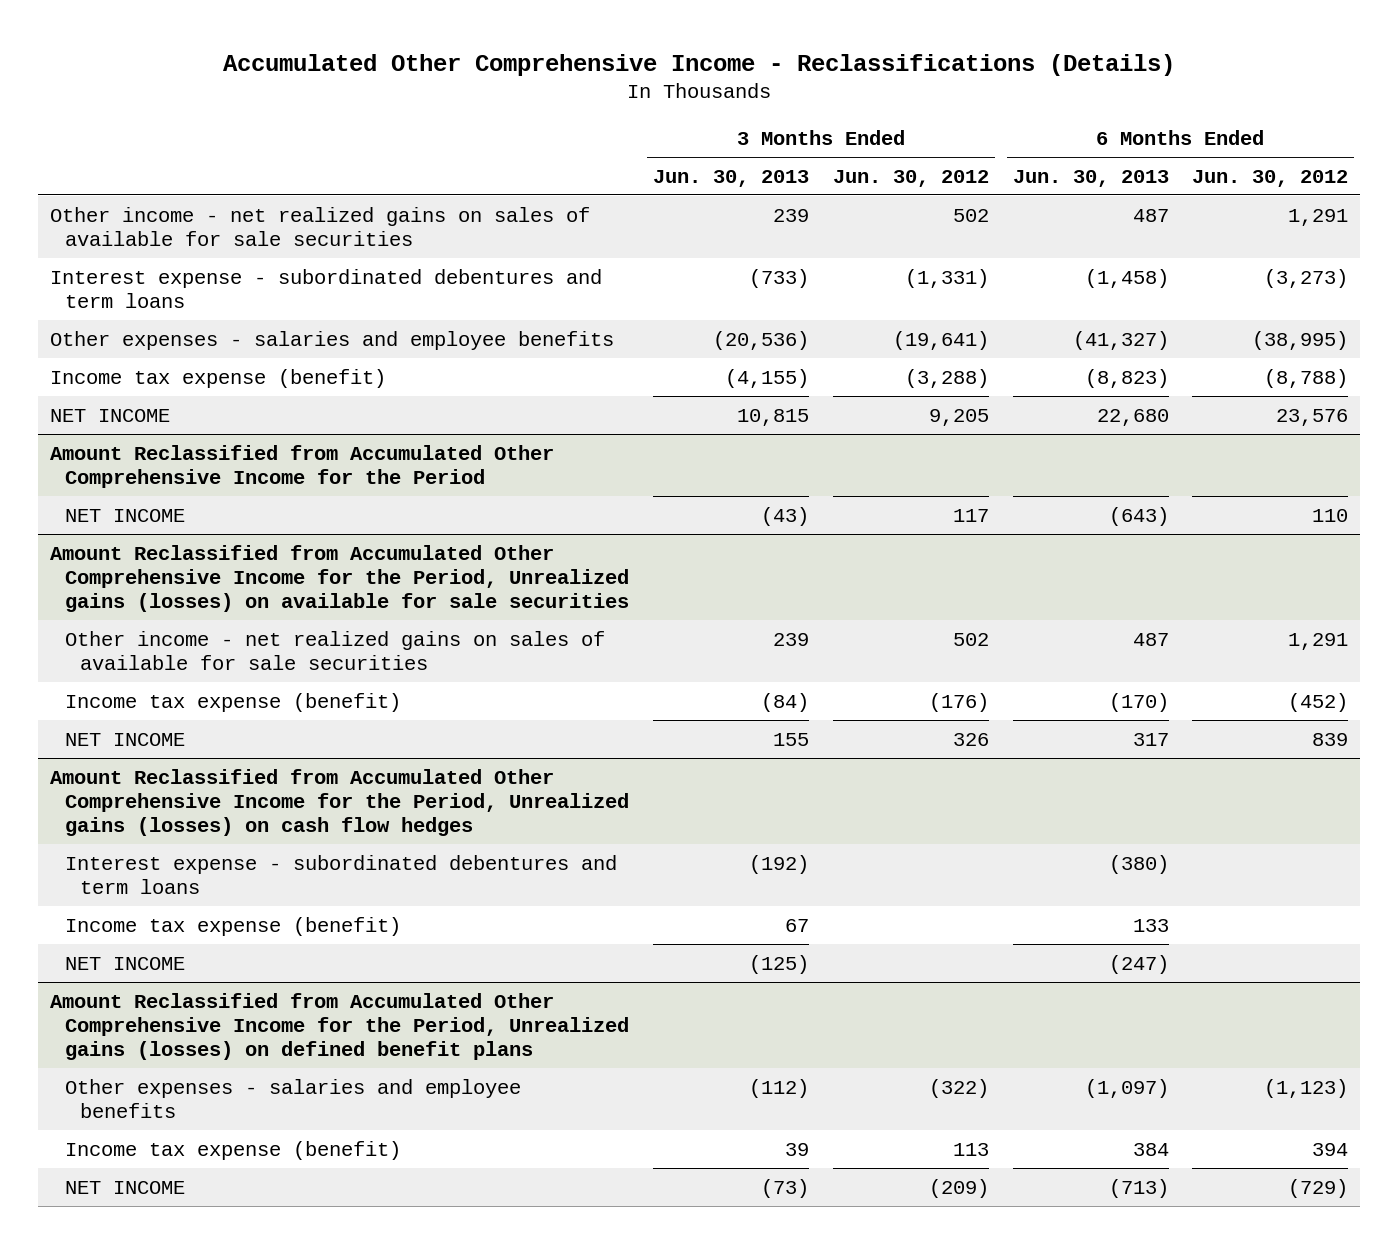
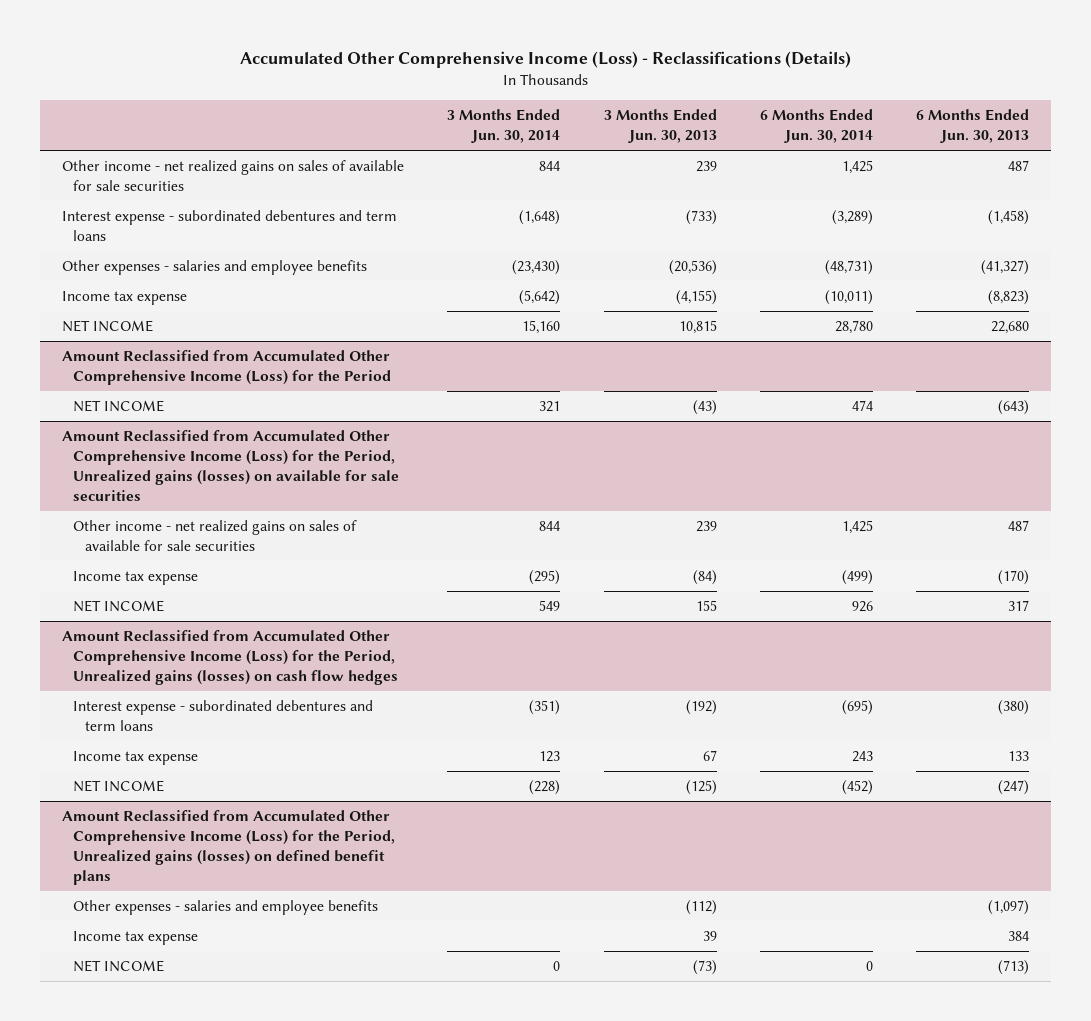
- Accumulated Other Comprehensive Income - Reclassifications (Details)
+ Accumulated Other Comprehensive Income (Loss) - Reclassifications (Details)
- | 3 Months Ended Jun. 30, 2013 | 3 Months Ended Jun. 30, 2012 | 6 Months Ended Jun. 30, 2013 | 6 Months Ended Jun. 30, 2012
+ | 3 Months Ended Jun. 30, 2014 | 3 Months Ended Jun. 30, 2013 | 6 Months Ended Jun. 30, 2014 | 6 Months Ended Jun. 30, 2013
- Income tax expense (benefit) | (4,155) | (3,288) | (8,823) | (8,788)
+ Income tax expense | (5,642) | (4,155) | (10,011) | (8,823)
- Amount Reclassified from Accumulated Other Comprehensive Income for the Period
+ Amount Reclassified from Accumulated Other Comprehensive Income (Loss) for the Period
- Amount Reclassified from Accumulated Other Comprehensive Income for the Period, Unrealized gains (losses) on available for sale securities
+ Amount Reclassified from Accumulated Other Comprehensive Income (Loss) for the Period, Unrealized gains (losses) on available for sale securities
- Income tax expense (benefit) | (84) | (176) | (170) | (452)
+ Income tax expense | (295) | (84) | (499) | (170)
- Amount Reclassified from Accumulated Other Comprehensive Income for the Period, Unrealized gains (losses) on cash flow hedges
+ Amount Reclassified from Accumulated Other Comprehensive Income (Loss) for the Period, Unrealized gains (losses) on cash flow hedges
- Income tax expense (benefit) | 67 | | 133 |
+ Income tax expense | 123 | 67 | 243 | 133
- Amount Reclassified from Accumulated Other Comprehensive Income for the Period, Unrealized gains (losses) on defined benefit plans
+ Amount Reclassified from Accumulated Other Comprehensive Income (Loss) for the Period, Unrealized gains (losses) on defined benefit plans
- Income tax expense (benefit) | 39 | 113 | 384 | 394
+ Income tax expense | | 39 | | 384

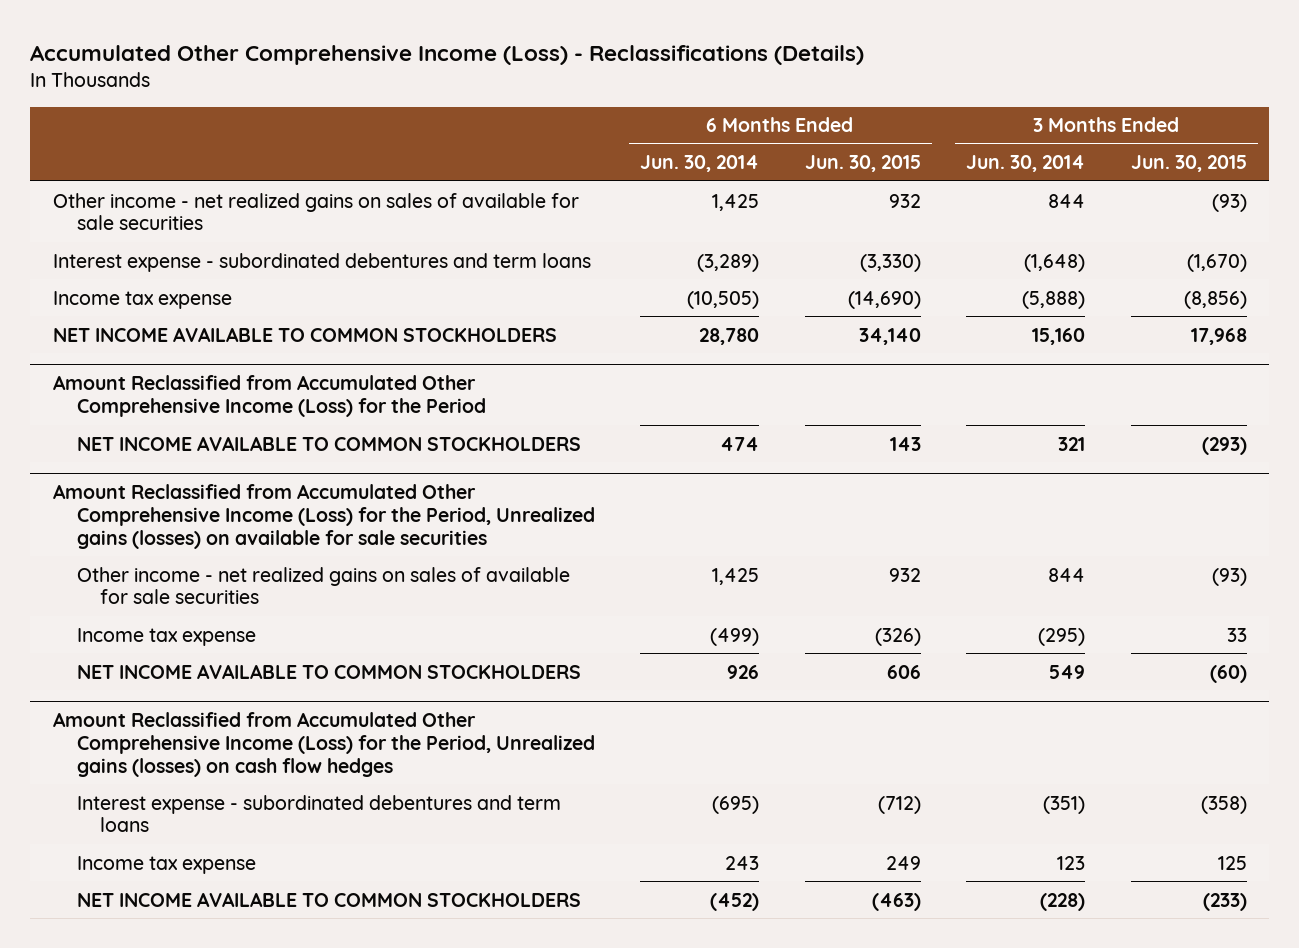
- | 3 Months Ended Jun. 30, 2014 | 3 Months Ended Jun. 30, 2013 | 6 Months Ended Jun. 30, 2014 | 6 Months Ended Jun. 30, 2013
+ | 6 Months Ended Jun. 30, 2014 | 6 Months Ended Jun. 30, 2015 | 3 Months Ended Jun. 30, 2014 | 3 Months Ended Jun. 30, 2015
- Other expenses - salaries and employee benefits | (23,430) | (20,536) | (48,731) | (41,327)
- Income tax expense | (5,642) | (4,155) | (10,011) | (8,823)
- NET INCOME | 15,160 | 10,815 | 28,780 | 22,680
+ Income tax expense | (10,505) | (14,690) | (5,888) | (8,856)
+ NET INCOME AVAILABLE TO COMMON STOCKHOLDERS | 28,780 | 34,140 | 15,160 | 17,968
@ Amount Reclassified from Accumulated Other Comprehensive Income (Loss) for the Period
- NET INCOME | 321 | (43) | 474 | (643)
+ NET INCOME AVAILABLE TO COMMON STOCKHOLDERS | 474 | 143 | 321 | (293)
@ Amount Reclassified from Accumulated Other Comprehensive Income (Loss) for the Period, Unrealized gains (losses) on available for sale securities
- NET INCOME | 549 | 155 | 926 | 317
+ NET INCOME AVAILABLE TO COMMON STOCKHOLDERS | 926 | 606 | 549 | (60)
@ Amount Reclassified from Accumulated Other Comprehensive Income (Loss) for the Period, Unrealized gains (losses) on cash flow hedges
- NET INCOME | (228) | (125) | (452) | (247)
- Amount Reclassified from Accumulated Other Comprehensive Income (Loss) for the Period, Unrealized gains (losses) on defined benefit plans
- Other expenses - salaries and employee benefits | | (112) | | (1,097)
- Income tax expense | | 39 | | 384
- NET INCOME | 0 | (73) | 0 | (713)
@ Amount Reclassified from Accumulated Other Comprehensive Income (Loss) for the Period, Unrealized gains (losses) on cash flow hedges
+ NET INCOME AVAILABLE TO COMMON STOCKHOLDERS | (452) | (463) | (228) | (233)

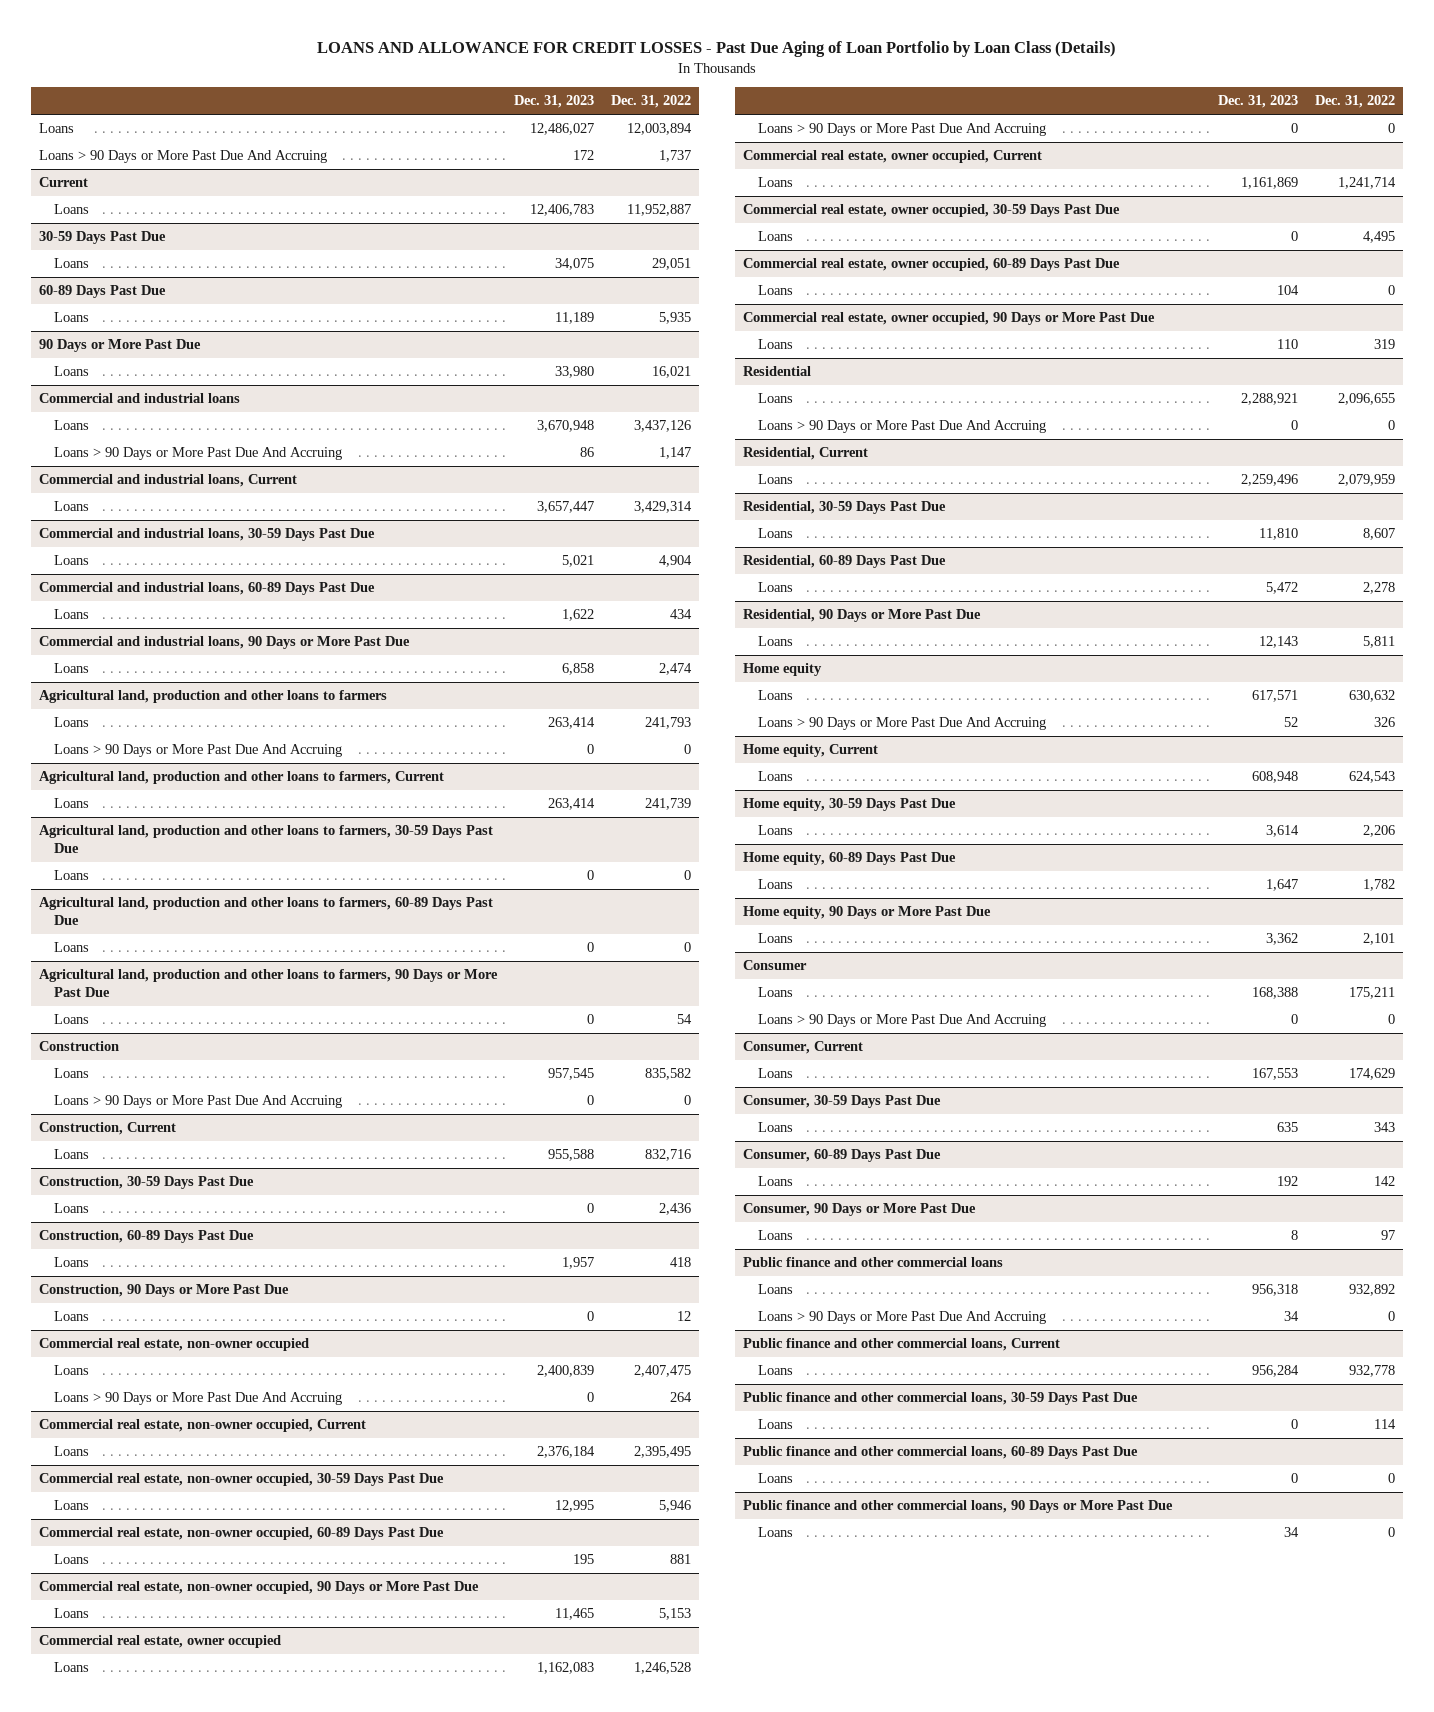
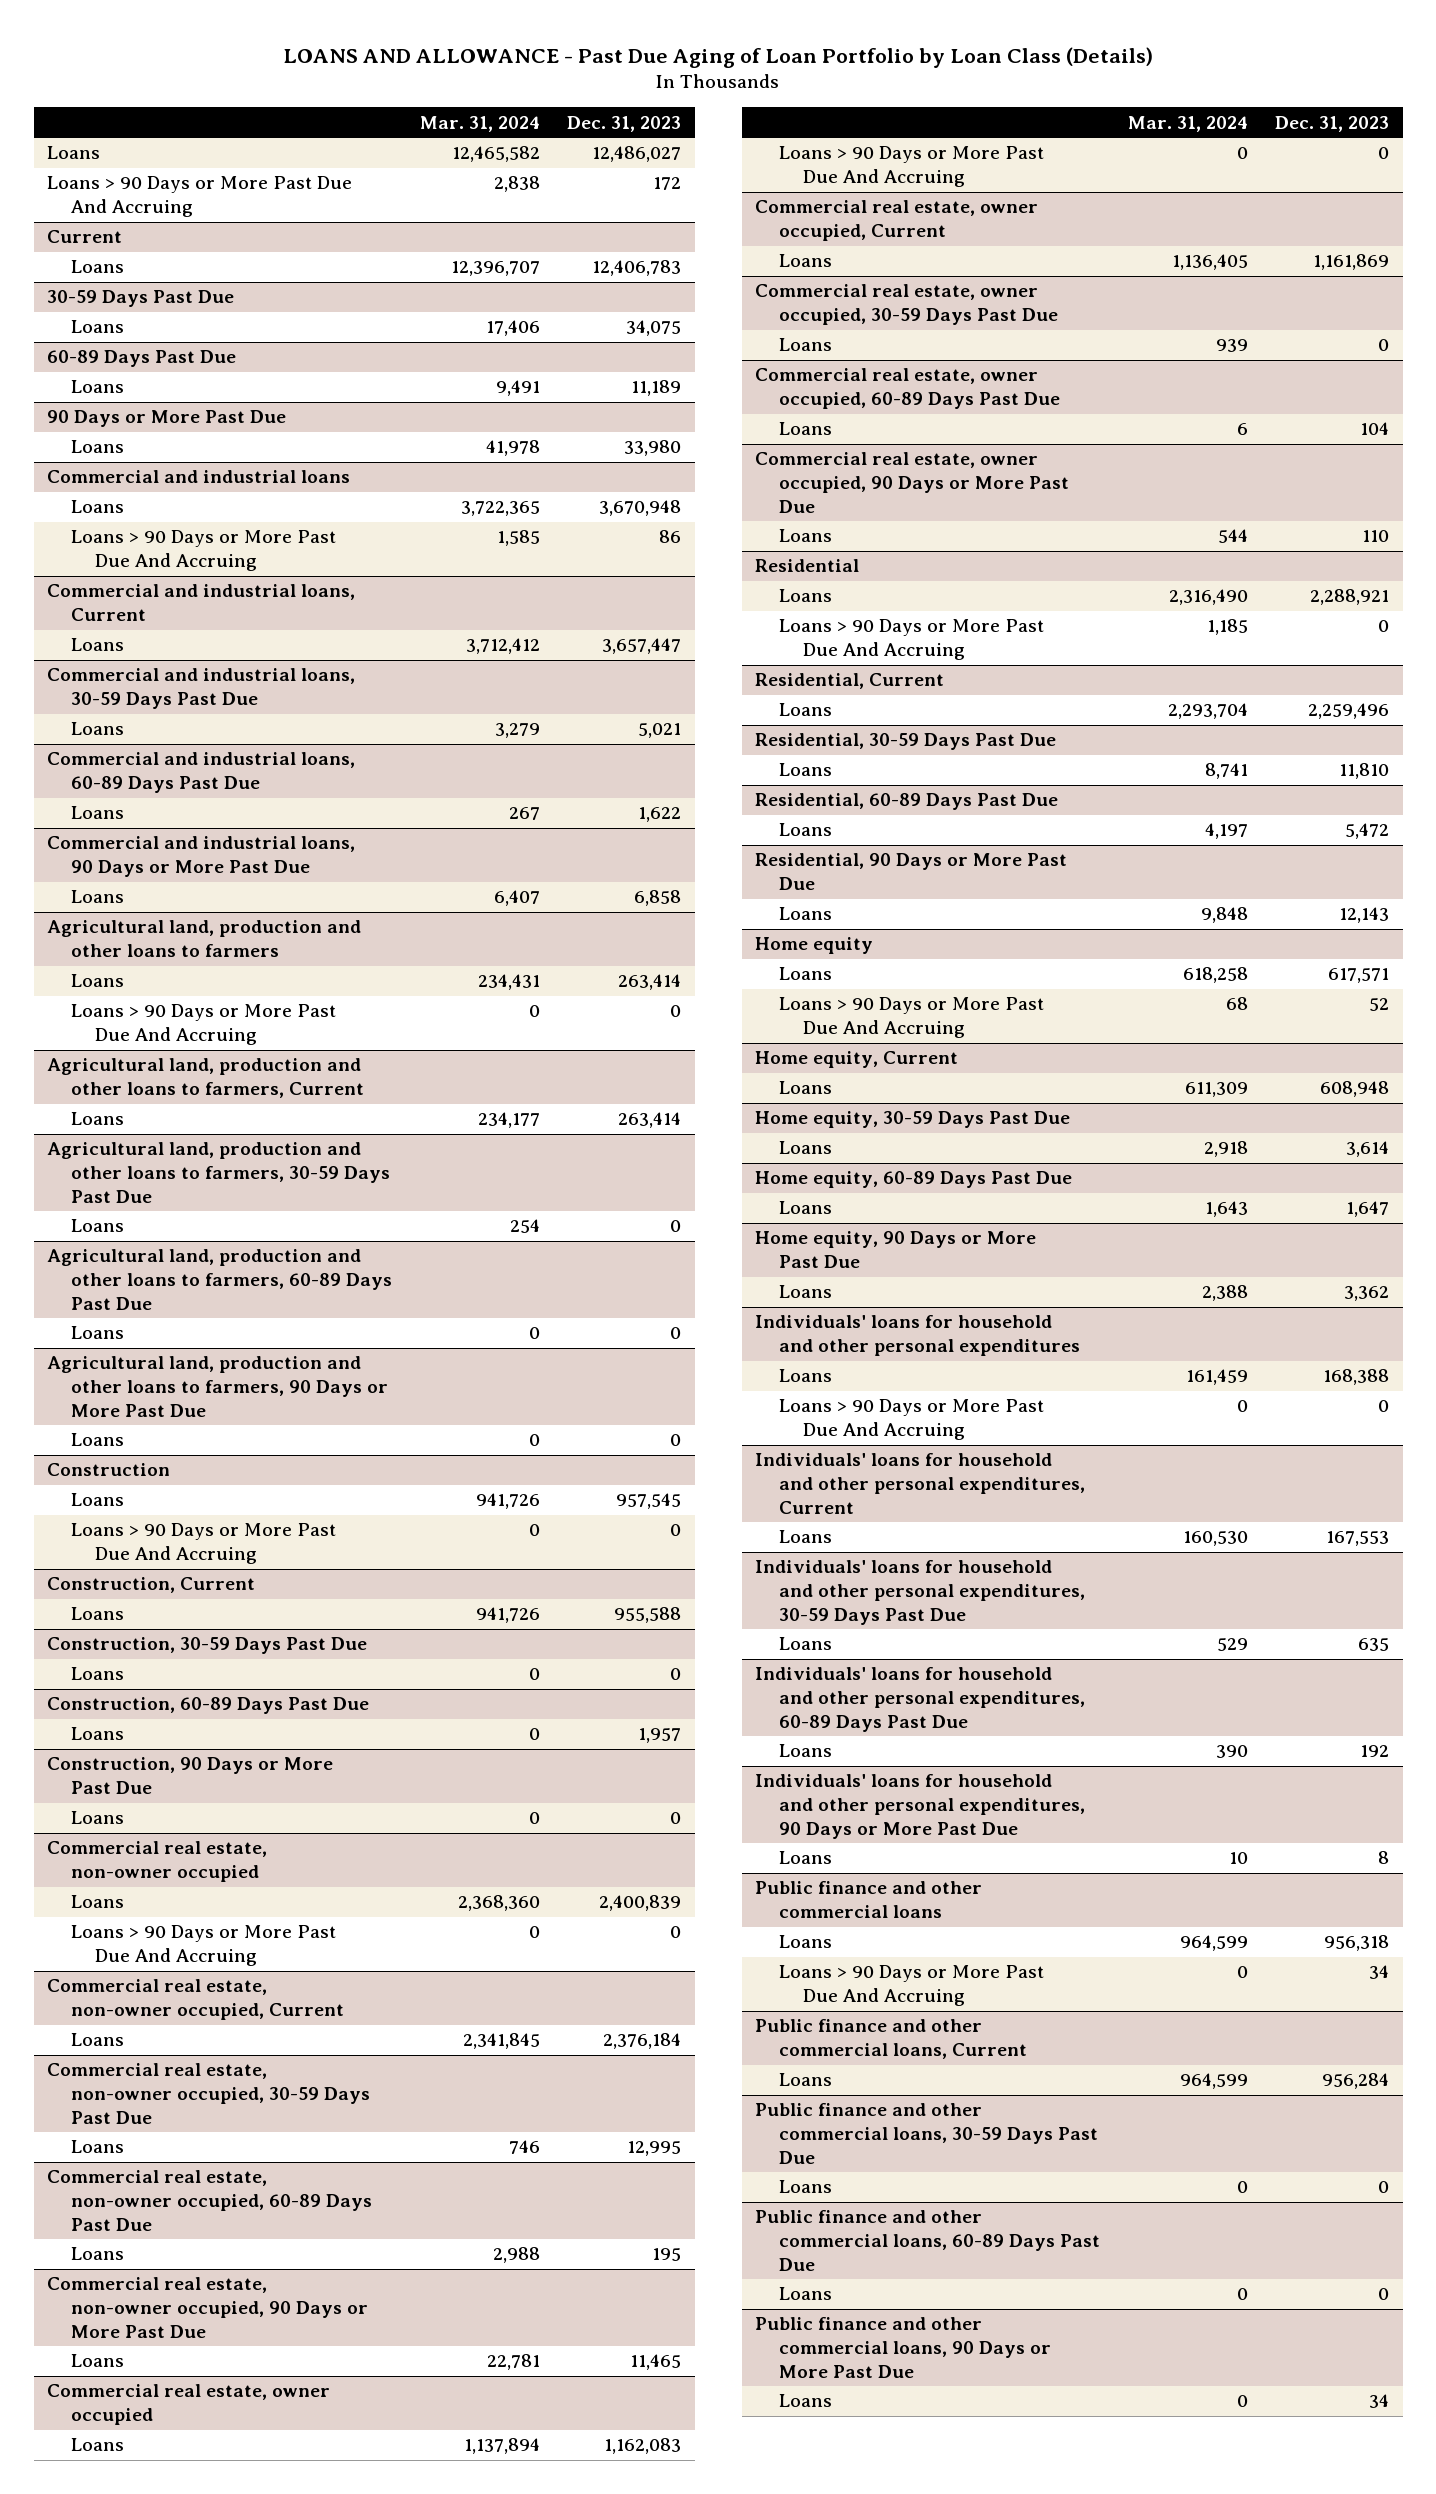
- LOANS AND ALLOWANCE FOR CREDIT LOSSES - Past Due Aging of Loan Portfolio by Loan Class (Details)
+ LOANS AND ALLOWANCE - Past Due Aging of Loan Portfolio by Loan Class (Details)
- | Dec. 31, 2023 | Dec. 31, 2022
+ | Mar. 31, 2024 | Dec. 31, 2023
- Consumer
+ Individuals' loans for household and other personal expenditures
- Consumer, Current
+ Individuals' loans for household and other personal expenditures, Current
- Consumer, 30-59 Days Past Due
+ Individuals' loans for household and other personal expenditures, 30-59 Days Past Due
- Consumer, 60-89 Days Past Due
+ Individuals' loans for household and other personal expenditures, 60-89 Days Past Due
- Consumer, 90 Days or More Past Due
+ Individuals' loans for household and other personal expenditures, 90 Days or More Past Due

